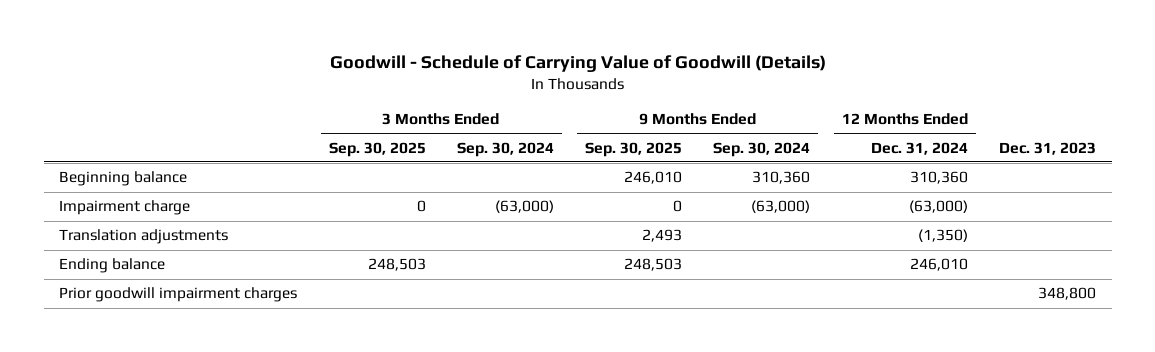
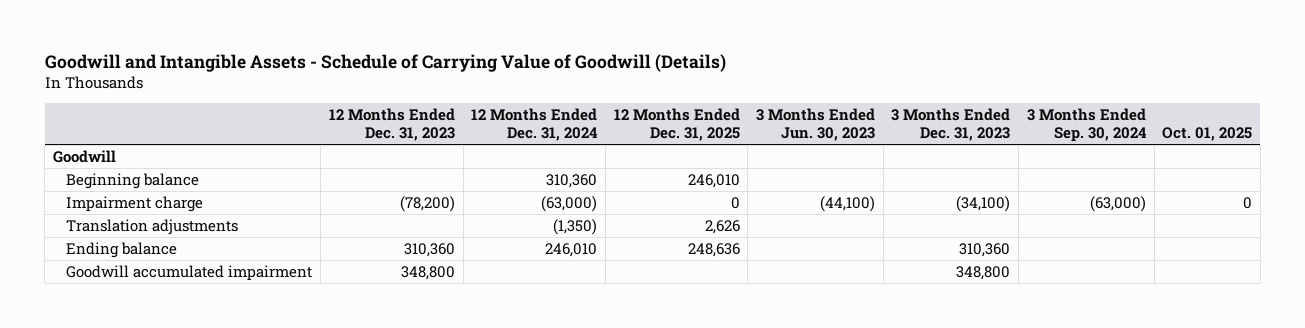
- Goodwill - Schedule of Carrying Value of Goodwill (Details)
+ Goodwill and Intangible Assets - Schedule of Carrying Value of Goodwill (Details)
- | 3 Months Ended Sep. 30, 2025 | 3 Months Ended Sep. 30, 2024 | 9 Months Ended Sep. 30, 2025 | 9 Months Ended Sep. 30, 2024 | 12 Months Ended Dec. 31, 2024 | Dec. 31, 2023
+ | 12 Months Ended Dec. 31, 2023 | 12 Months Ended Dec. 31, 2024 | 12 Months Ended Dec. 31, 2025 | 3 Months Ended Jun. 30, 2023 | 3 Months Ended Dec. 31, 2023 | 3 Months Ended Sep. 30, 2024 | Oct. 01, 2025
+ Goodwill
- Prior goodwill impairment charges | | | | | | 348,800
+ Goodwill accumulated impairment | 348,800 | | | | 348,800 | |

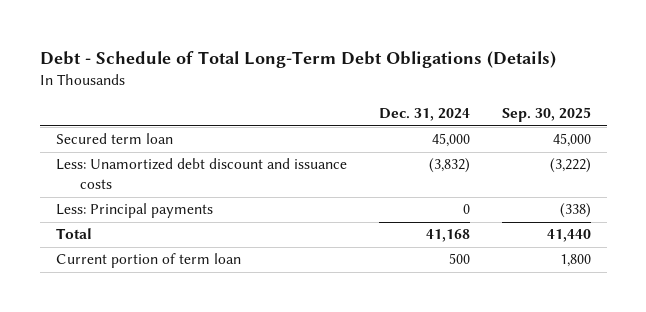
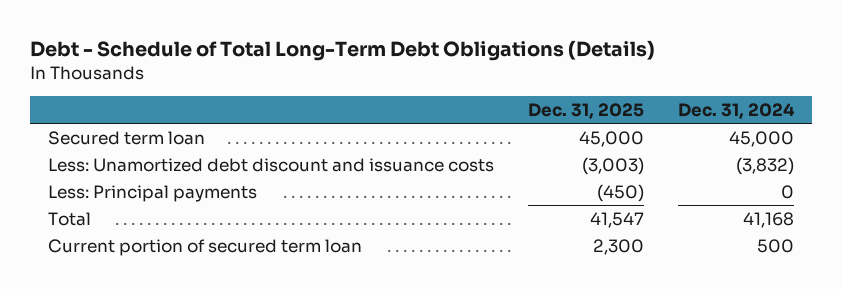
- | Dec. 31, 2024 | Sep. 30, 2025
+ | Dec. 31, 2025 | Dec. 31, 2024
- Current portion of term loan | 500 | 1,800
+ Current portion of secured term loan | 2,300 | 500

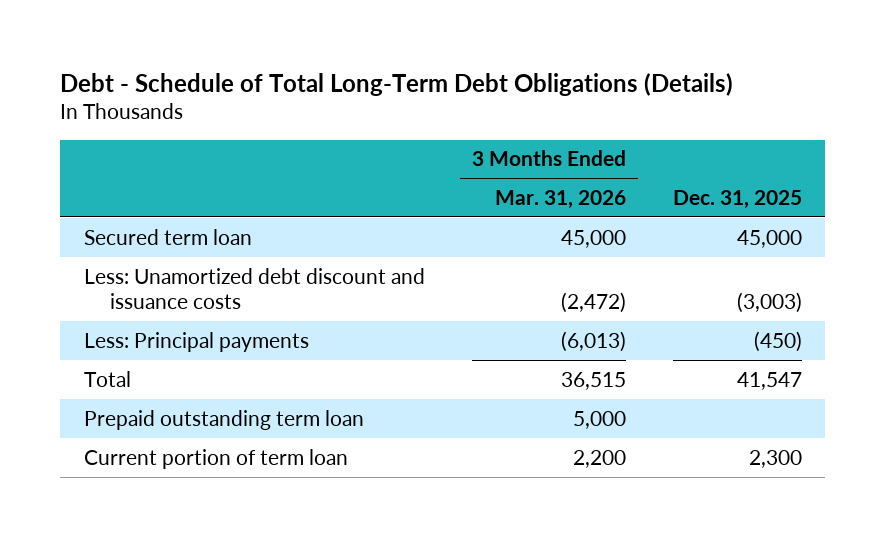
- | Dec. 31, 2025 | Dec. 31, 2024
+ | 3 Months Ended Mar. 31, 2026 | Dec. 31, 2025
- Current portion of secured term loan | 2,300 | 500
+ Prepaid outstanding term loan | 5,000 |
+ Current portion of term loan | 2,200 | 2,300

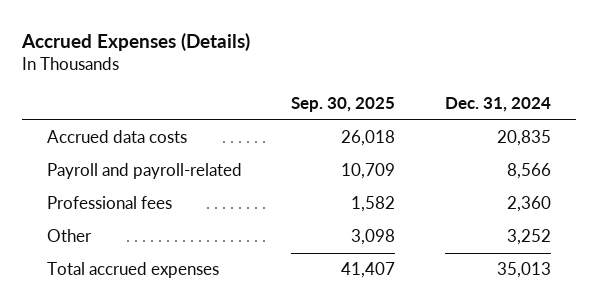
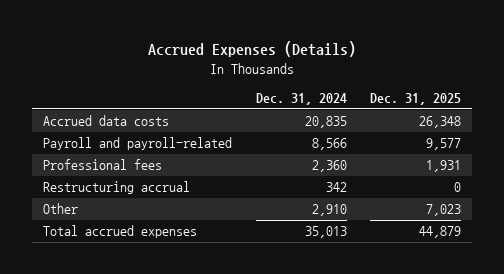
- | Sep. 30, 2025 | Dec. 31, 2024
+ | Dec. 31, 2024 | Dec. 31, 2025
- Other | 3,098 | 3,252
+ Restructuring accrual | 342 | 0
+ Other | 2,910 | 7,023

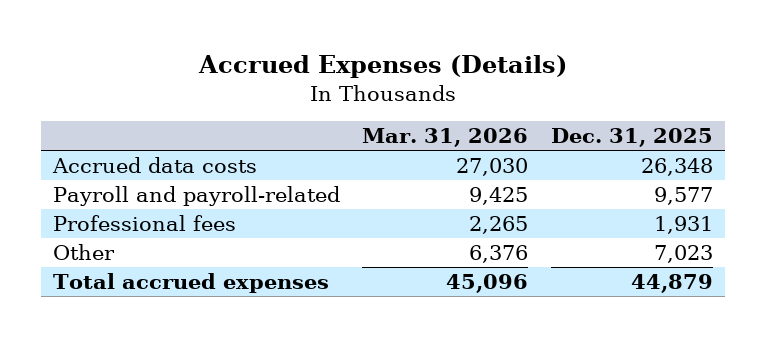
- | Dec. 31, 2024 | Dec. 31, 2025
+ | Mar. 31, 2026 | Dec. 31, 2025
- Restructuring accrual | 342 | 0

